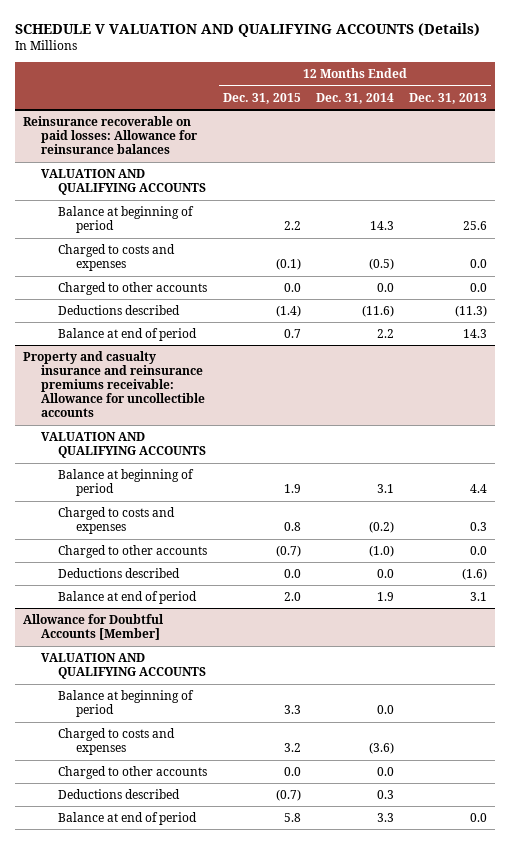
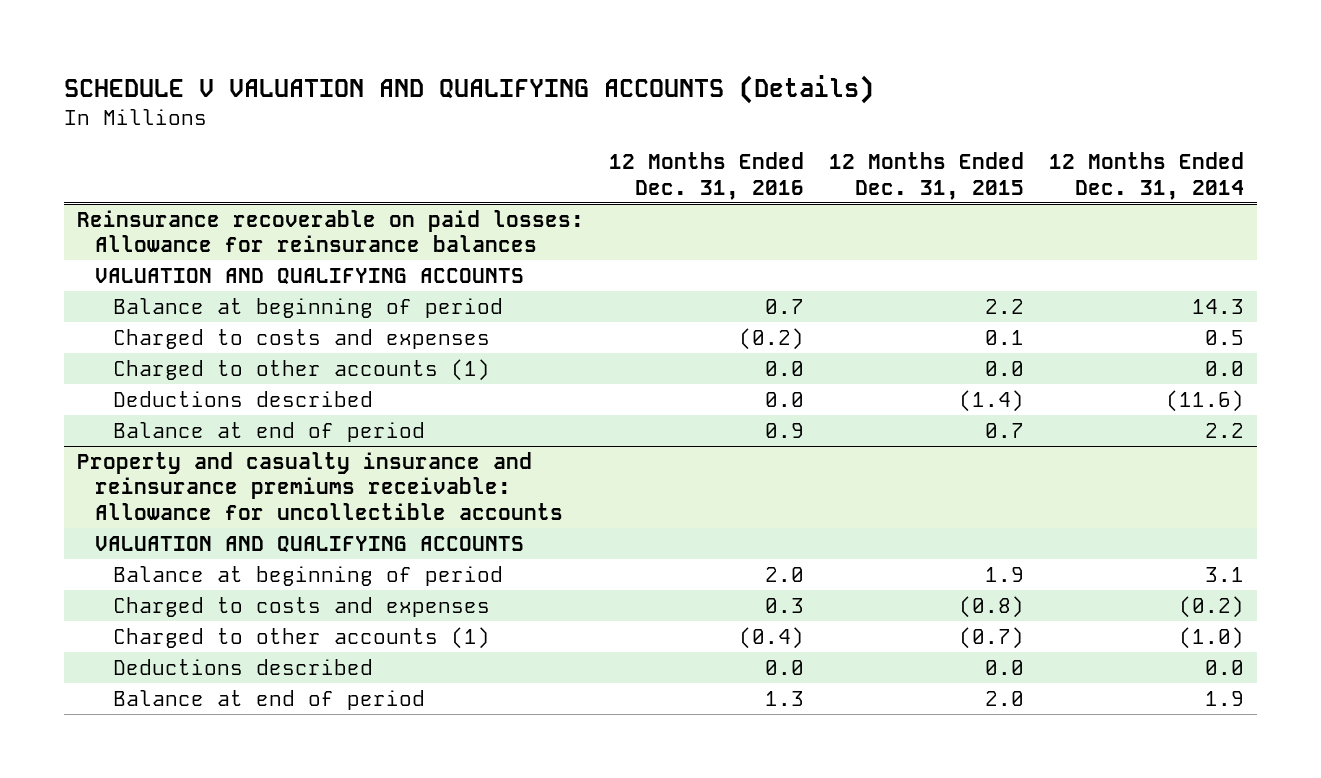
- | 12 Months Ended Dec. 31, 2015 | 12 Months Ended Dec. 31, 2014 | 12 Months Ended Dec. 31, 2013
+ | 12 Months Ended Dec. 31, 2016 | 12 Months Ended Dec. 31, 2015 | 12 Months Ended Dec. 31, 2014
@ Reinsurance recoverable on paid losses: Allowance for reinsurance balances
- Charged to costs and expenses | (0.1) | (0.5) | 0.0
- Charged to other accounts | 0.0 | 0.0 | 0.0
+ Charged to costs and expenses | (0.2) | 0.1 | 0.5
+ Charged to other accounts (1) | 0.0 | 0.0 | 0.0
@ Property and casualty insurance and reinsurance premiums receivable: Allowance for uncollectible accounts
- Charged to costs and expenses | 0.8 | (0.2) | 0.3
- Charged to other accounts | (0.7) | (1.0) | 0.0
+ Charged to costs and expenses | 0.3 | (0.8) | (0.2)
+ Charged to other accounts (1) | (0.4) | (0.7) | (1.0)
- Allowance for Doubtful Accounts [Member]
- VALUATION AND QUALIFYING ACCOUNTS
- Balance at beginning of period | 3.3 | 0.0 |
- Charged to costs and expenses | 3.2 | (3.6) |
- Charged to other accounts | 0.0 | 0.0 |
- Deductions described | (0.7) | 0.3 |
- Balance at end of period | 5.8 | 3.3 | 0.0

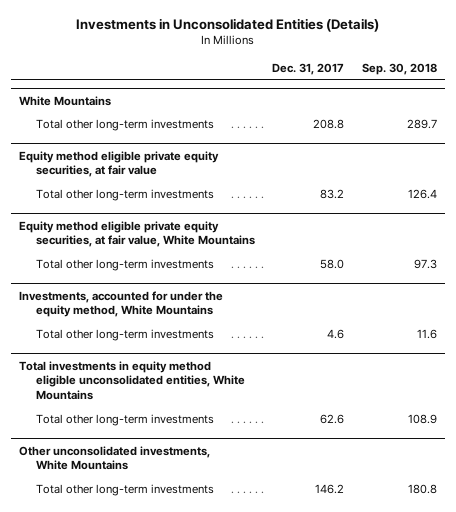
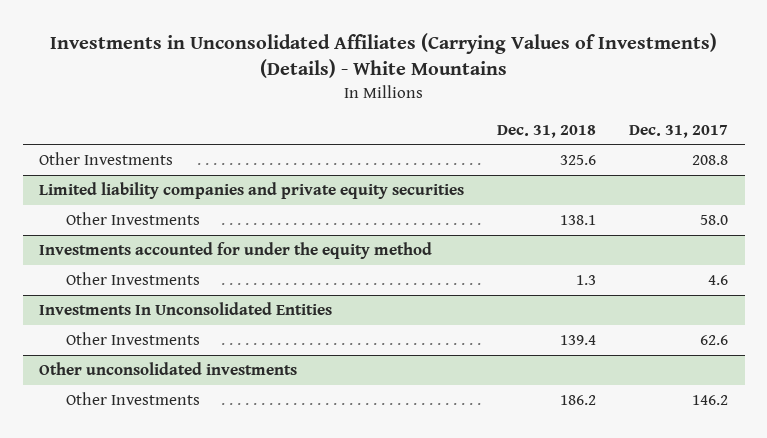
- Investments in Unconsolidated Entities (Details)
+ Investments in Unconsolidated Affiliates (Carrying Values of Investments) (Details) - White Mountains
- | Dec. 31, 2017 | Sep. 30, 2018
+ | Dec. 31, 2018 | Dec. 31, 2017
- White Mountains
- Total other long-term investments | 208.8 | 289.7
- Equity method eligible private equity securities, at fair value
- Total other long-term investments | 83.2 | 126.4
- Equity method eligible private equity securities, at fair value, White Mountains
- Total other long-term investments | 58.0 | 97.3
- Investments, accounted for under the equity method, White Mountains
- Total other long-term investments | 4.6 | 11.6
- Total investments in equity method eligible unconsolidated entities, White Mountains
- Total other long-term investments | 62.6 | 108.9
- Other unconsolidated investments, White Mountains
- Total other long-term investments | 146.2 | 180.8
+ Other Investments | 325.6 | 208.8
+ Limited liability companies and private equity securities
+ Other Investments | 138.1 | 58.0
+ Investments accounted for under the equity method
+ Other Investments | 1.3 | 4.6
+ Investments In Unconsolidated Entities
+ Other Investments | 139.4 | 62.6
+ Other unconsolidated investments
+ Other Investments | 186.2 | 146.2

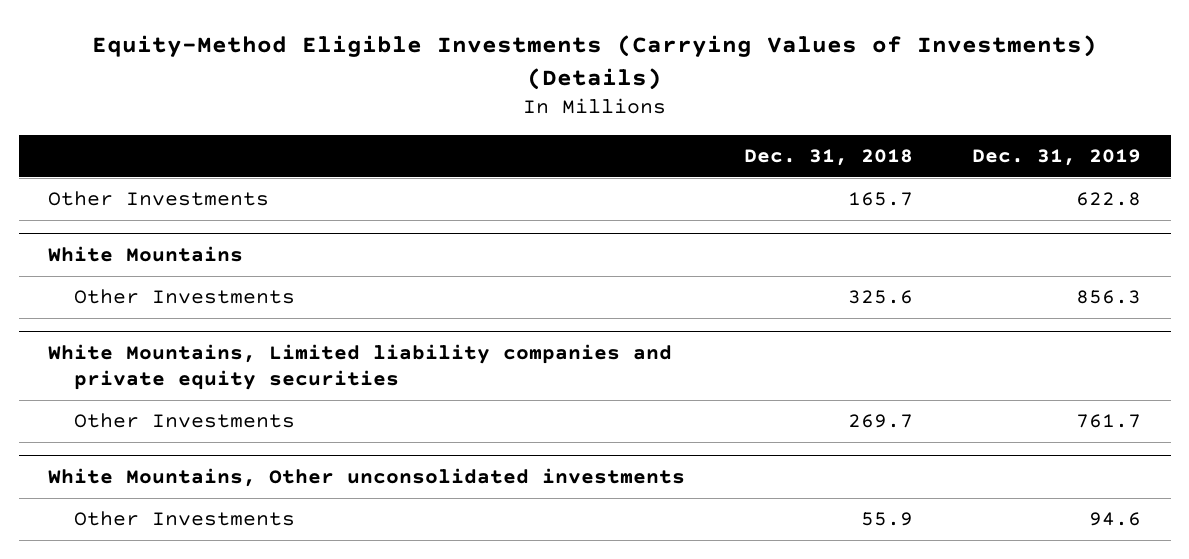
- Investments in Unconsolidated Affiliates (Carrying Values of Investments) (Details) - White Mountains
+ Equity-Method Eligible Investments (Carrying Values of Investments) (Details)
- | Dec. 31, 2018 | Dec. 31, 2017
+ | Dec. 31, 2018 | Dec. 31, 2019
+ Other Investments | 165.7 | 622.8
+ White Mountains
- Limited liability companies and private equity securities
- Other Investments | 138.1 | 58.0
- Investments accounted for under the equity method
- Other Investments | 1.3 | 4.6
- Investments In Unconsolidated Entities
- Other Investments | 139.4 | 62.6
- Other unconsolidated investments
- Other Investments | 186.2 | 146.2
+ White Mountains, Limited liability companies and private equity securities
+ Other Investments | 269.7 | 761.7
+ White Mountains, Other unconsolidated investments
+ Other Investments | 55.9 | 94.6

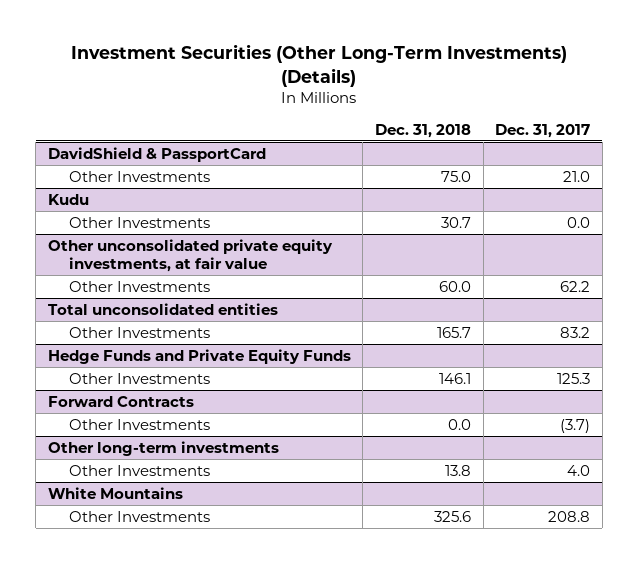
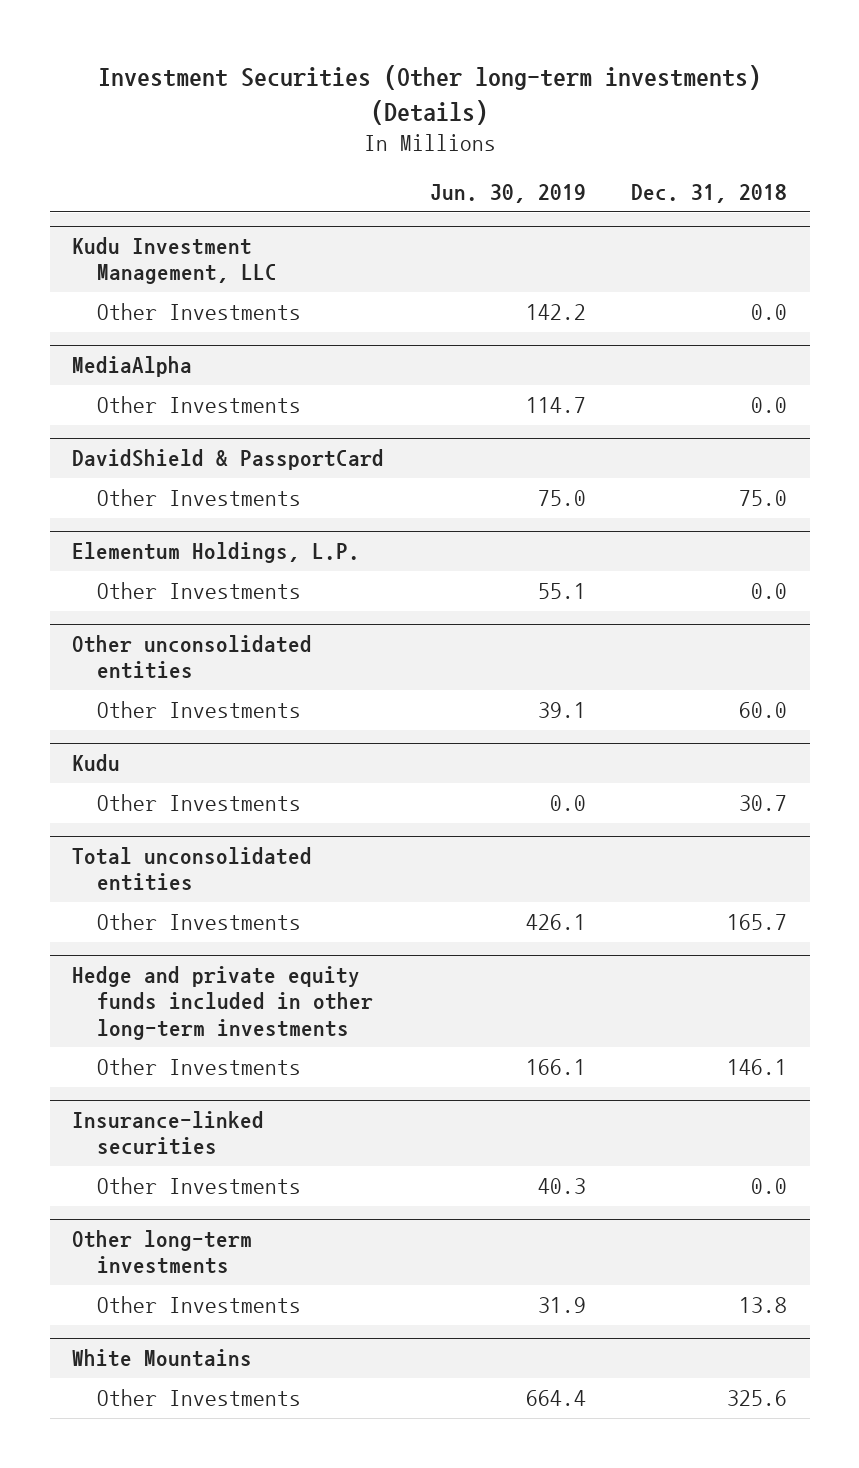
- Investment Securities (Other Long-Term Investments) (Details)
+ Investment Securities (Other long-term investments) (Details)
- | Dec. 31, 2018 | Dec. 31, 2017
+ | Jun. 30, 2019 | Dec. 31, 2018
+ Kudu Investment Management, LLC
+ Other Investments | 142.2 | 0.0
+ MediaAlpha
+ Other Investments | 114.7 | 0.0
+ Elementum Holdings, L.P.
+ Other Investments | 55.1 | 0.0
+ Other unconsolidated entities
+ Other Investments | 39.1 | 60.0
- Other unconsolidated private equity investments, at fair value
- Other Investments | 60.0 | 62.2
- Hedge Funds and Private Equity Funds
+ Hedge and private equity funds included in other long-term investments
- Forward Contracts
+ Insurance-linked securities

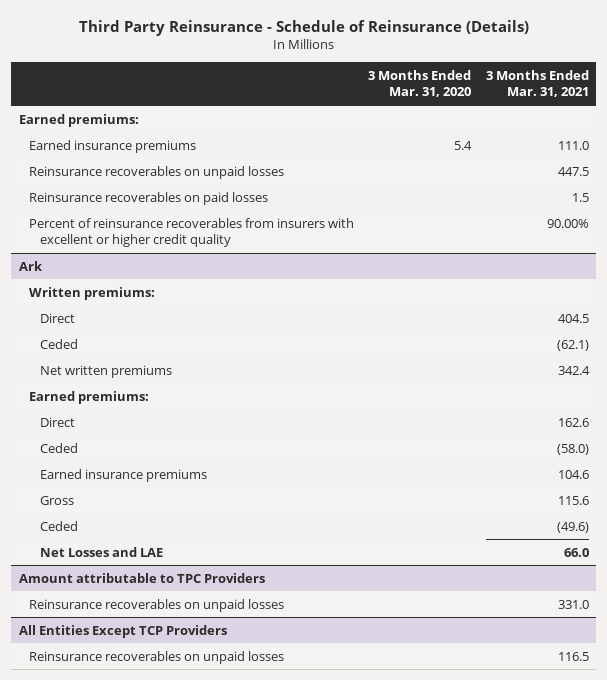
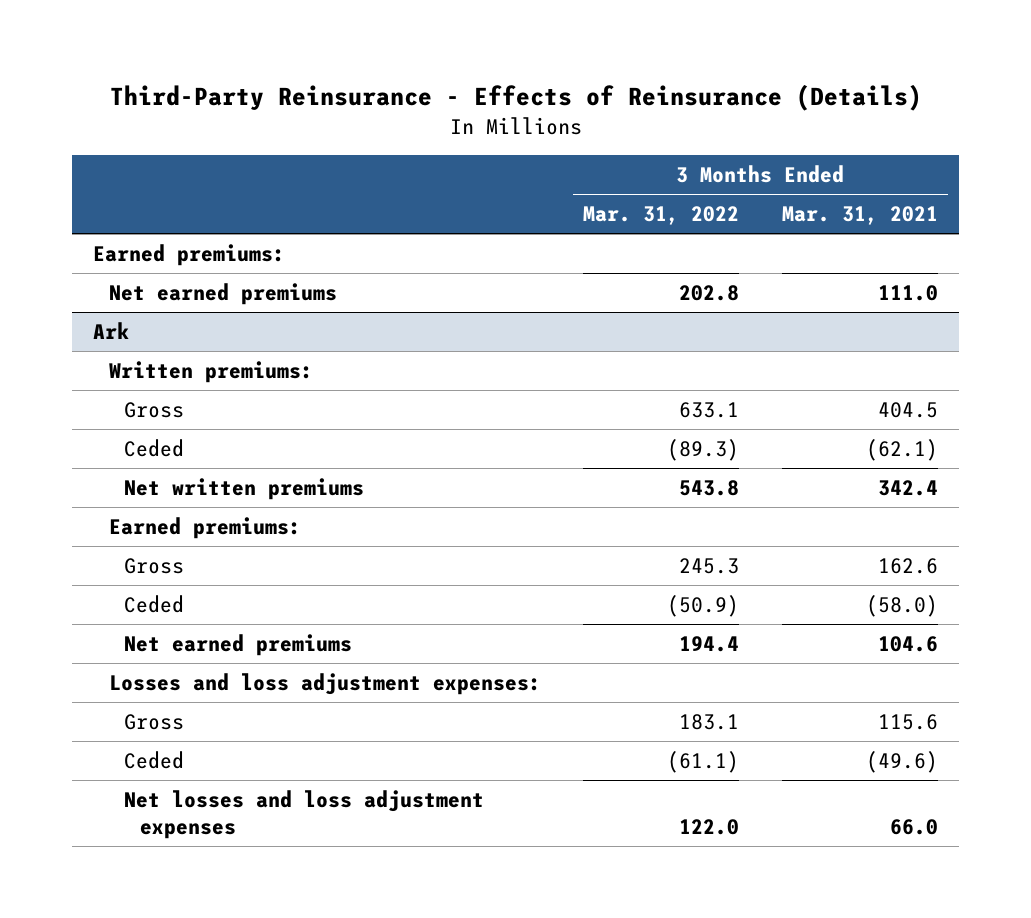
- Third Party Reinsurance - Schedule of Reinsurance (Details)
+ Third-Party Reinsurance - Effects of Reinsurance (Details)
- | 3 Months Ended Mar. 31, 2020 | 3 Months Ended Mar. 31, 2021
+ | 3 Months Ended Mar. 31, 2022 | 3 Months Ended Mar. 31, 2021
- Earned insurance premiums | 5.4 | 111.0
- Reinsurance recoverables on unpaid losses | | 447.5
- Reinsurance recoverables on paid losses | | 1.5
- Percent of reinsurance recoverables from insurers with excellent or higher credit quality | | 90.00%
+ Net earned premiums | 202.8 | 111.0
@ Ark
- Direct | | 404.5
+ Gross | 633.1 | 404.5
- Direct | | 162.6
+ Gross | 245.3 | 162.6
- Earned insurance premiums | | 104.6
+ Net earned premiums | 194.4 | 104.6
+ Losses and loss adjustment expenses:
- Net Losses and LAE | | 66.0
- Amount attributable to TPC Providers
- Reinsurance recoverables on unpaid losses | | 331.0
- All Entities Except TCP Providers
- Reinsurance recoverables on unpaid losses | | 116.5
@ Ark
+ Net losses and loss adjustment expenses | 122.0 | 66.0

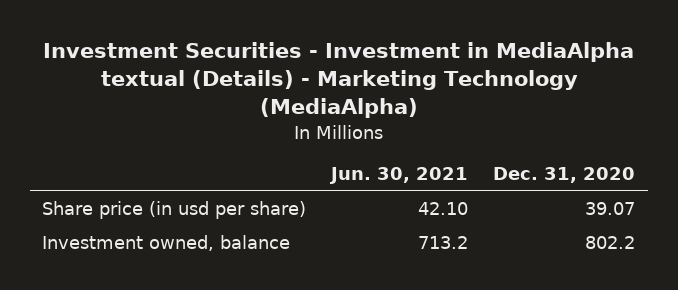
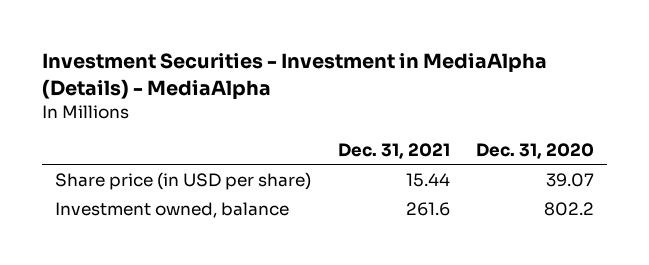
- Investment Securities - Investment in MediaAlpha textual (Details) - Marketing Technology (MediaAlpha)
+ Investment Securities - Investment in MediaAlpha (Details) - MediaAlpha
- | Jun. 30, 2021 | Dec. 31, 2020
+ | Dec. 31, 2021 | Dec. 31, 2020
- Share price (in usd per share) | 42.10 | 39.07
+ Share price (in USD per share) | 15.44 | 39.07

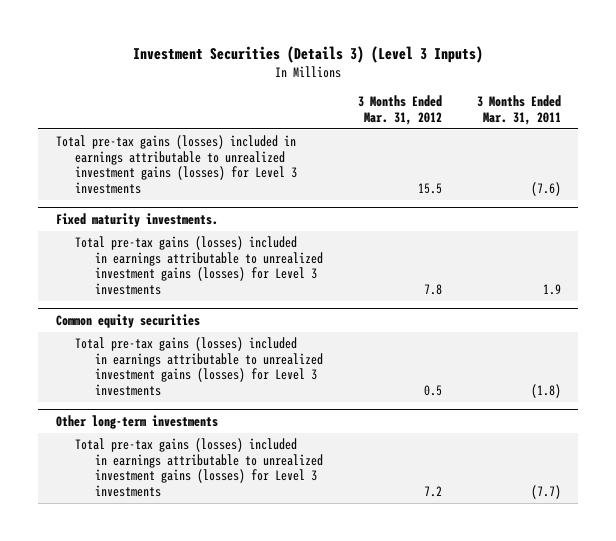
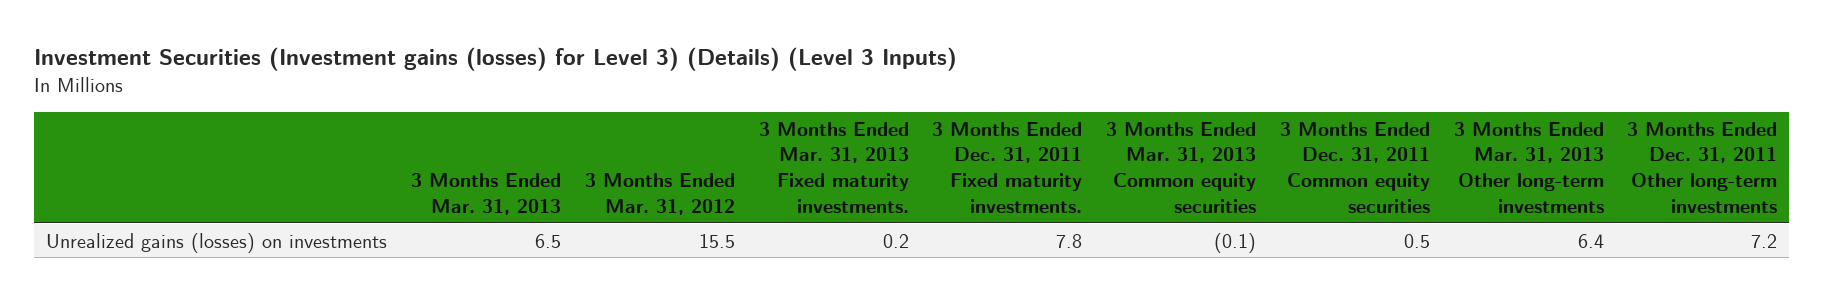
- Investment Securities (Details 3) (Level 3 Inputs)
+ Investment Securities (Investment gains (losses) for Level 3) (Details) (Level 3 Inputs)
- | 3 Months Ended Mar. 31, 2012 | 3 Months Ended Mar. 31, 2011
+ | 3 Months Ended Mar. 31, 2013 | 3 Months Ended Mar. 31, 2012 | 3 Months Ended Mar. 31, 2013 Fixed maturity investments. | 3 Months Ended Dec. 31, 2011 Fixed maturity investments. | 3 Months Ended Mar. 31, 2013 Common equity securities | 3 Months Ended Dec. 31, 2011 Common equity securities | 3 Months Ended Mar. 31, 2013 Other long-term investments | 3 Months Ended Dec. 31, 2011 Other long-term investments
- Total pre-tax gains (losses) included in earnings attributable to unrealized investment gains (losses) for Level 3 investments | 15.5 | (7.6)
- Fixed maturity investments.
- Total pre-tax gains (losses) included in earnings attributable to unrealized investment gains (losses) for Level 3 investments | 7.8 | 1.9
- Common equity securities
- Total pre-tax gains (losses) included in earnings attributable to unrealized investment gains (losses) for Level 3 investments | 0.5 | (1.8)
- Other long-term investments
- Total pre-tax gains (losses) included in earnings attributable to unrealized investment gains (losses) for Level 3 investments | 7.2 | (7.7)
+ Unrealized gains (losses) on investments | 6.5 | 15.5 | 0.2 | 7.8 | (0.1) | 0.5 | 6.4 | 7.2

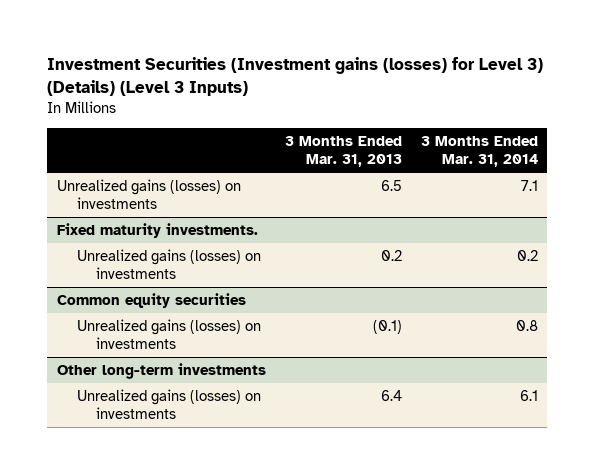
- | 3 Months Ended Mar. 31, 2013 | 3 Months Ended Mar. 31, 2012 | 3 Months Ended Mar. 31, 2013 Fixed maturity investments. | 3 Months Ended Dec. 31, 2011 Fixed maturity investments. | 3 Months Ended Mar. 31, 2013 Common equity securities | 3 Months Ended Dec. 31, 2011 Common equity securities | 3 Months Ended Mar. 31, 2013 Other long-term investments | 3 Months Ended Dec. 31, 2011 Other long-term investments
+ | 3 Months Ended Mar. 31, 2013 | 3 Months Ended Mar. 31, 2014
+ Fixed maturity investments.
+ Unrealized gains (losses) on investments | 0.2 | 0.2
+ Common equity securities
+ Unrealized gains (losses) on investments | (0.1) | 0.8
+ Other long-term investments
+ Unrealized gains (losses) on investments | 6.4 | 6.1

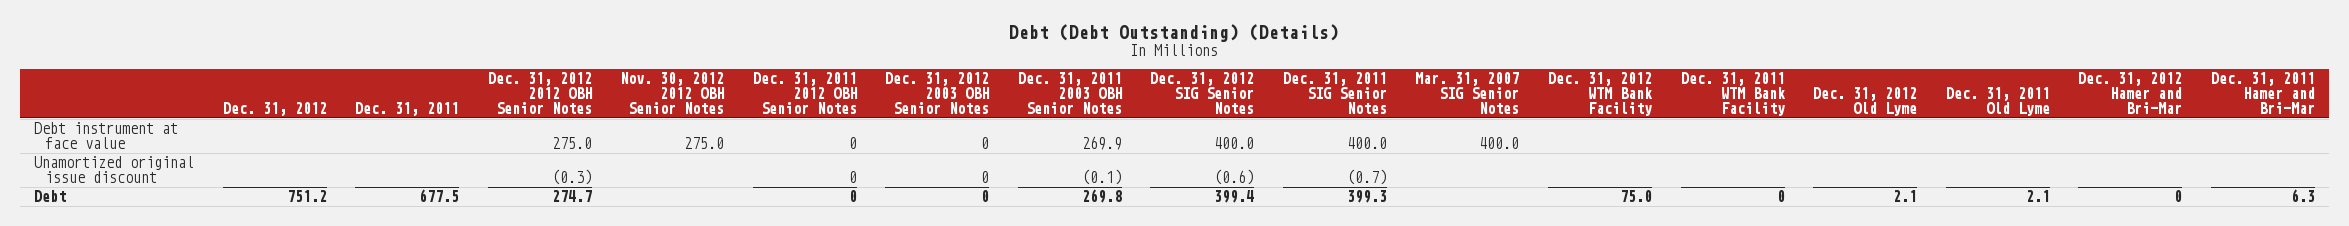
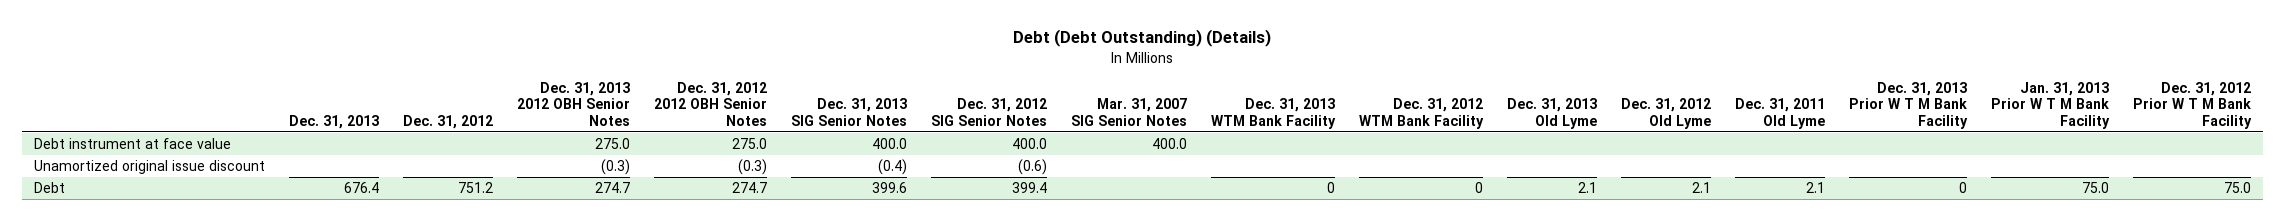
- | Dec. 31, 2012 | Dec. 31, 2011 | Dec. 31, 2012 2012 OBH Senior Notes | Nov. 30, 2012 2012 OBH Senior Notes | Dec. 31, 2011 2012 OBH Senior Notes | Dec. 31, 2012 2003 OBH Senior Notes | Dec. 31, 2011 2003 OBH Senior Notes | Dec. 31, 2012 SIG Senior Notes | Dec. 31, 2011 SIG Senior Notes | Mar. 31, 2007 SIG Senior Notes | Dec. 31, 2012 WTM Bank Facility | Dec. 31, 2011 WTM Bank Facility | Dec. 31, 2012 Old Lyme | Dec. 31, 2011 Old Lyme | Dec. 31, 2012 Hamer and Bri-Mar | Dec. 31, 2011 Hamer and Bri-Mar
+ | Dec. 31, 2013 | Dec. 31, 2012 | Dec. 31, 2013 2012 OBH Senior Notes | Dec. 31, 2012 2012 OBH Senior Notes | Dec. 31, 2013 SIG Senior Notes | Dec. 31, 2012 SIG Senior Notes | Mar. 31, 2007 SIG Senior Notes | Dec. 31, 2013 WTM Bank Facility | Dec. 31, 2012 WTM Bank Facility | Dec. 31, 2013 Old Lyme | Dec. 31, 2012 Old Lyme | Dec. 31, 2011 Old Lyme | Dec. 31, 2013 Prior W T M Bank Facility | Jan. 31, 2013 Prior W T M Bank Facility | Dec. 31, 2012 Prior W T M Bank Facility
- Debt | 751.2 | 677.5 | 274.7 | | 0 | 0 | 269.8 | 399.4 | 399.3 | | 75.0 | 0 | 2.1 | 2.1 | 0 | 6.3
+ Debt | 676.4 | 751.2 | 274.7 | 274.7 | 399.6 | 399.4 | | 0 | 0 | 2.1 | 2.1 | 2.1 | 0 | 75.0 | 75.0

